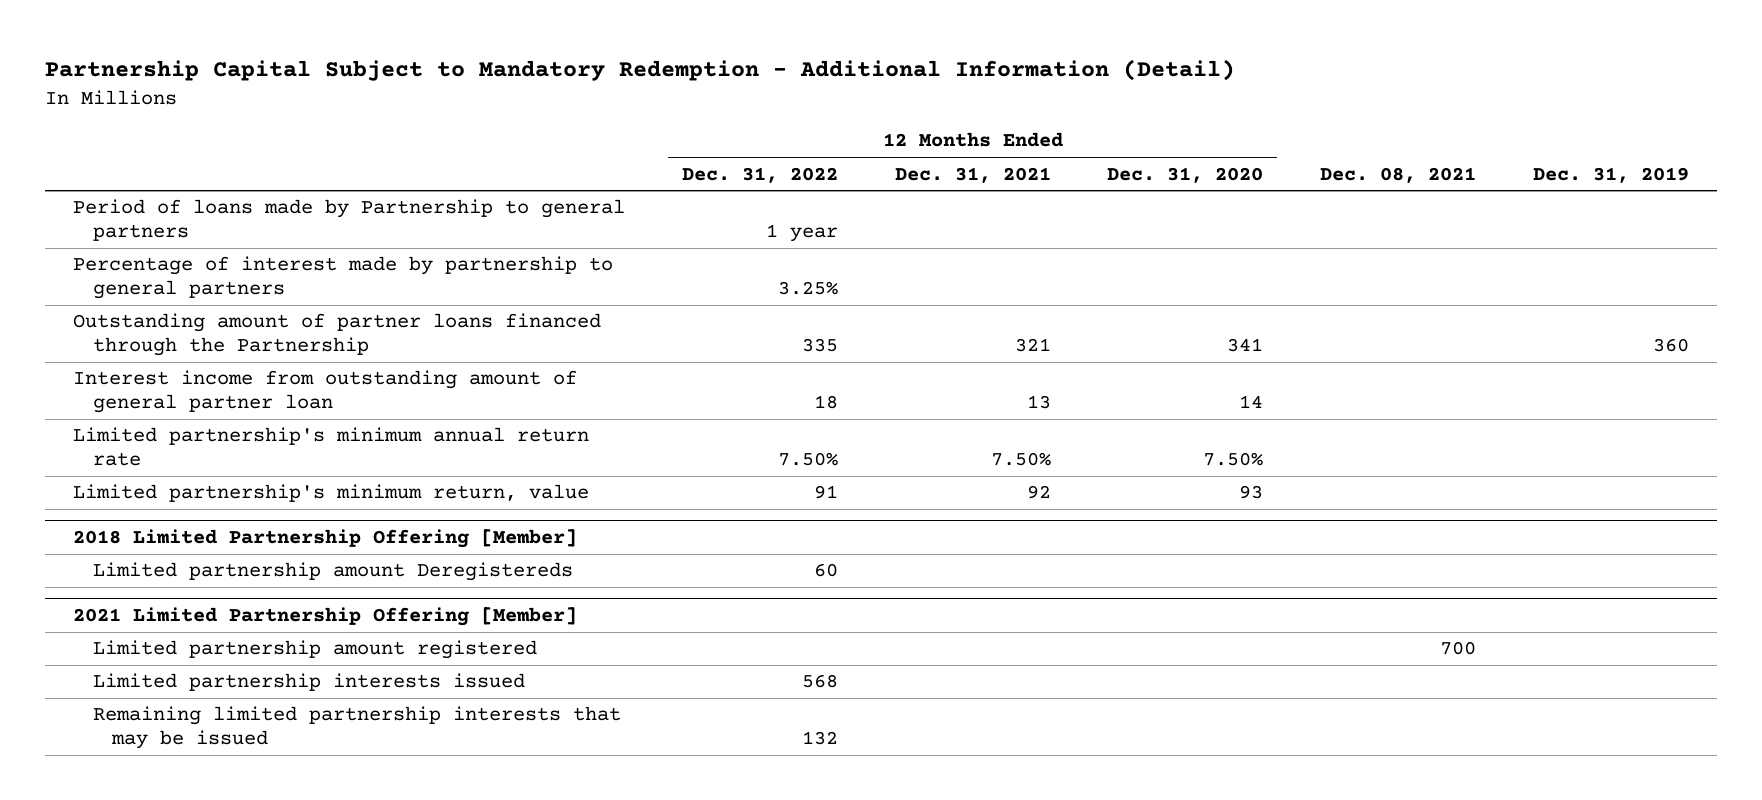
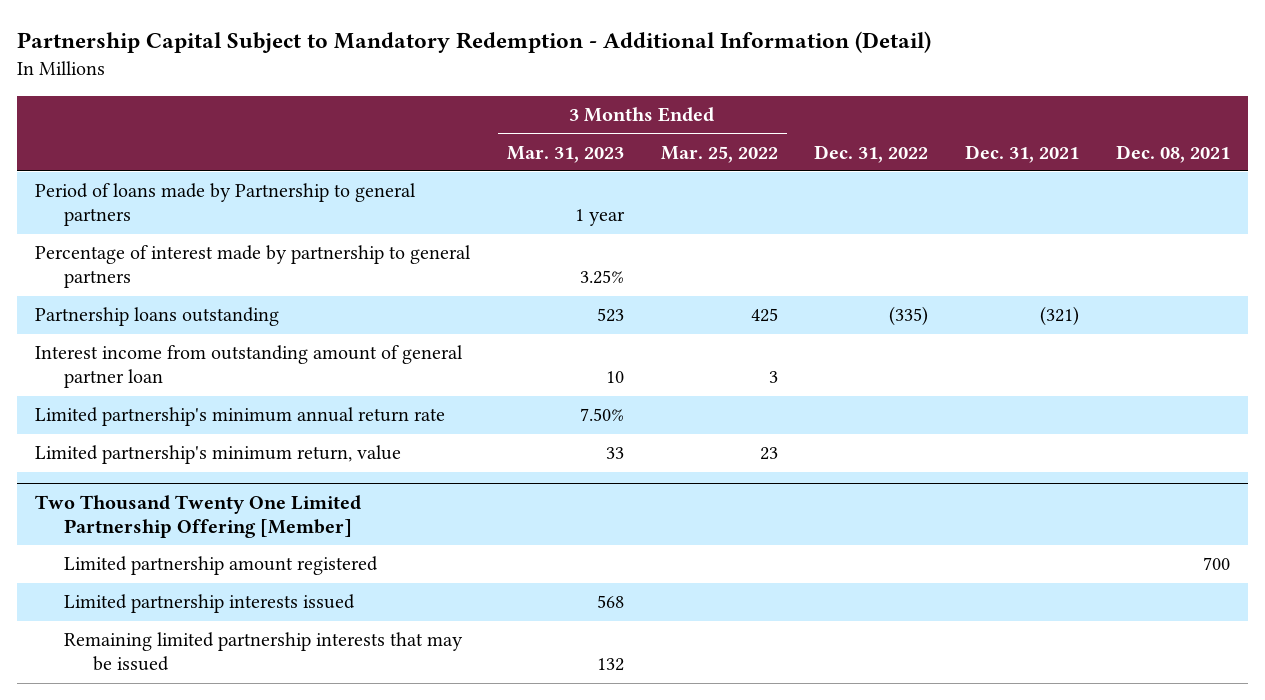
- | 12 Months Ended Dec. 31, 2022 | 12 Months Ended Dec. 31, 2021 | 12 Months Ended Dec. 31, 2020 | Dec. 08, 2021 | Dec. 31, 2019
+ | 3 Months Ended Mar. 31, 2023 | 3 Months Ended Mar. 25, 2022 | Dec. 31, 2022 | Dec. 31, 2021 | Dec. 08, 2021
- Outstanding amount of partner loans financed through the Partnership | 335 | 321 | 341 | | 360
+ Partnership loans outstanding | 523 | 425 | (335) | (321) |
- 2018 Limited Partnership Offering [Member]
- Limited partnership amount Deregistereds | 60 | | | |
- 2021 Limited Partnership Offering [Member]
+ Two Thousand Twenty One Limited Partnership Offering [Member]

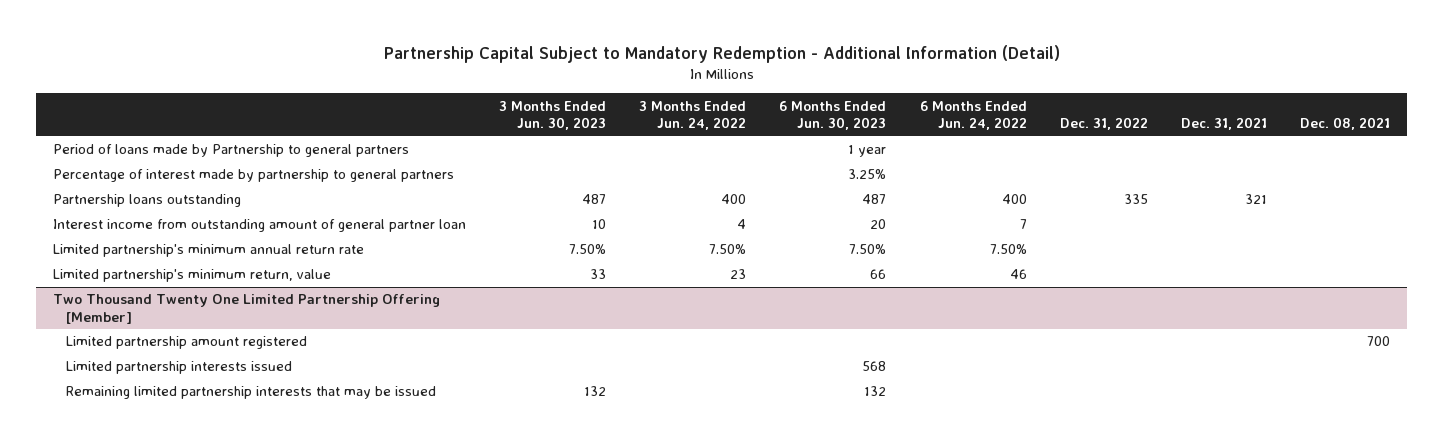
- | 3 Months Ended Mar. 31, 2023 | 3 Months Ended Mar. 25, 2022 | Dec. 31, 2022 | Dec. 31, 2021 | Dec. 08, 2021
+ | 3 Months Ended Jun. 30, 2023 | 3 Months Ended Jun. 24, 2022 | 6 Months Ended Jun. 30, 2023 | 6 Months Ended Jun. 24, 2022 | Dec. 31, 2022 | Dec. 31, 2021 | Dec. 08, 2021
- Partnership loans outstanding | 523 | 425 | (335) | (321) |
+ Partnership loans outstanding | 487 | 400 | 487 | 400 | 335 | 321 |

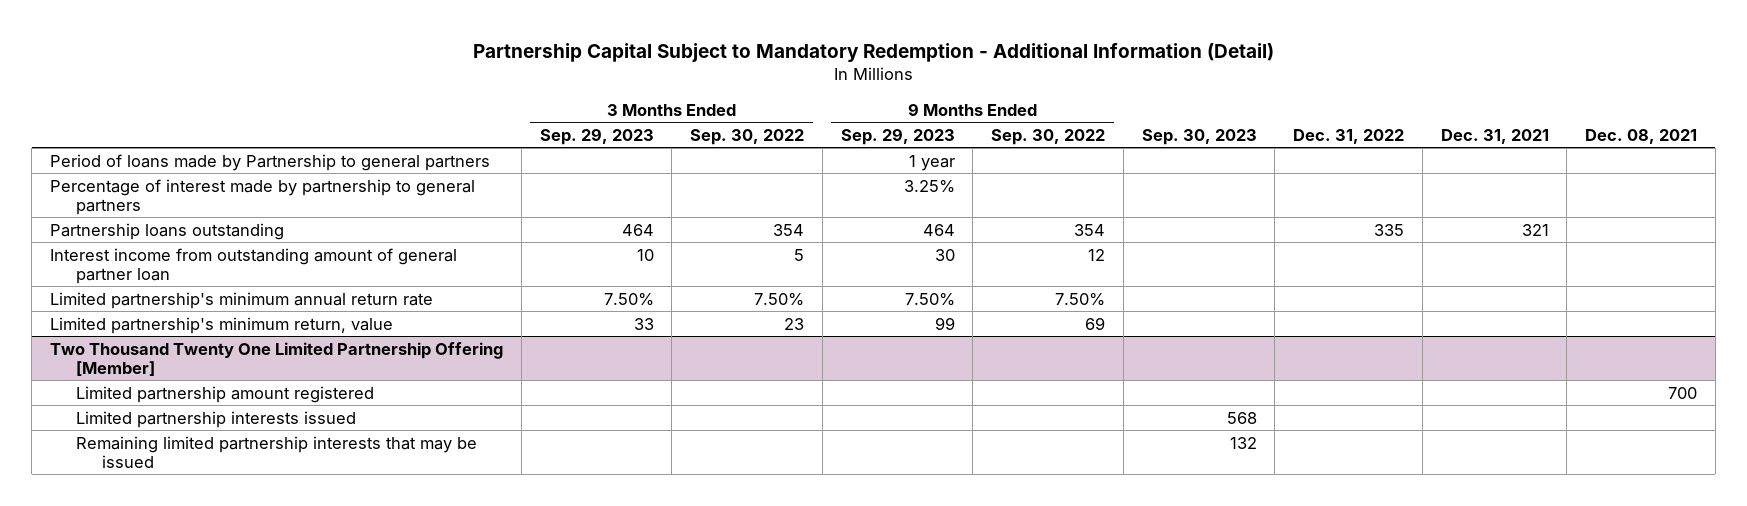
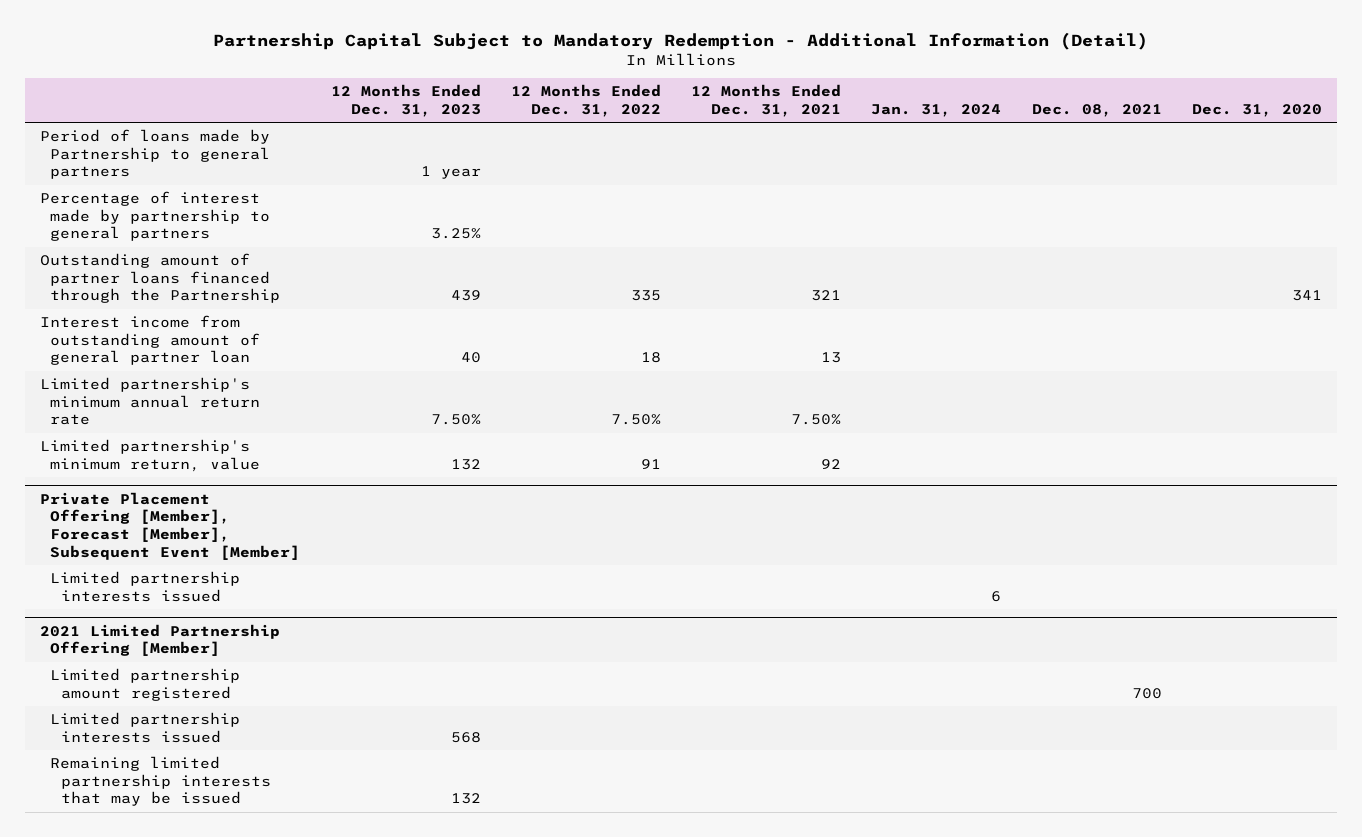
- | 3 Months Ended Sep. 29, 2023 | 3 Months Ended Sep. 30, 2022 | 9 Months Ended Sep. 29, 2023 | 9 Months Ended Sep. 30, 2022 | Sep. 30, 2023 | Dec. 31, 2022 | Dec. 31, 2021 | Dec. 08, 2021
+ | 12 Months Ended Dec. 31, 2023 | 12 Months Ended Dec. 31, 2022 | 12 Months Ended Dec. 31, 2021 | Jan. 31, 2024 | Dec. 08, 2021 | Dec. 31, 2020
- Partnership loans outstanding | 464 | 354 | 464 | 354 | | 335 | 321 |
+ Outstanding amount of partner loans financed through the Partnership | 439 | 335 | 321 | | | 341
- Two Thousand Twenty One Limited Partnership Offering [Member]
+ Private Placement Offering [Member], Forecast [Member], Subsequent Event [Member]
+ Limited partnership interests issued | | | | 6 | |
+ 2021 Limited Partnership Offering [Member]

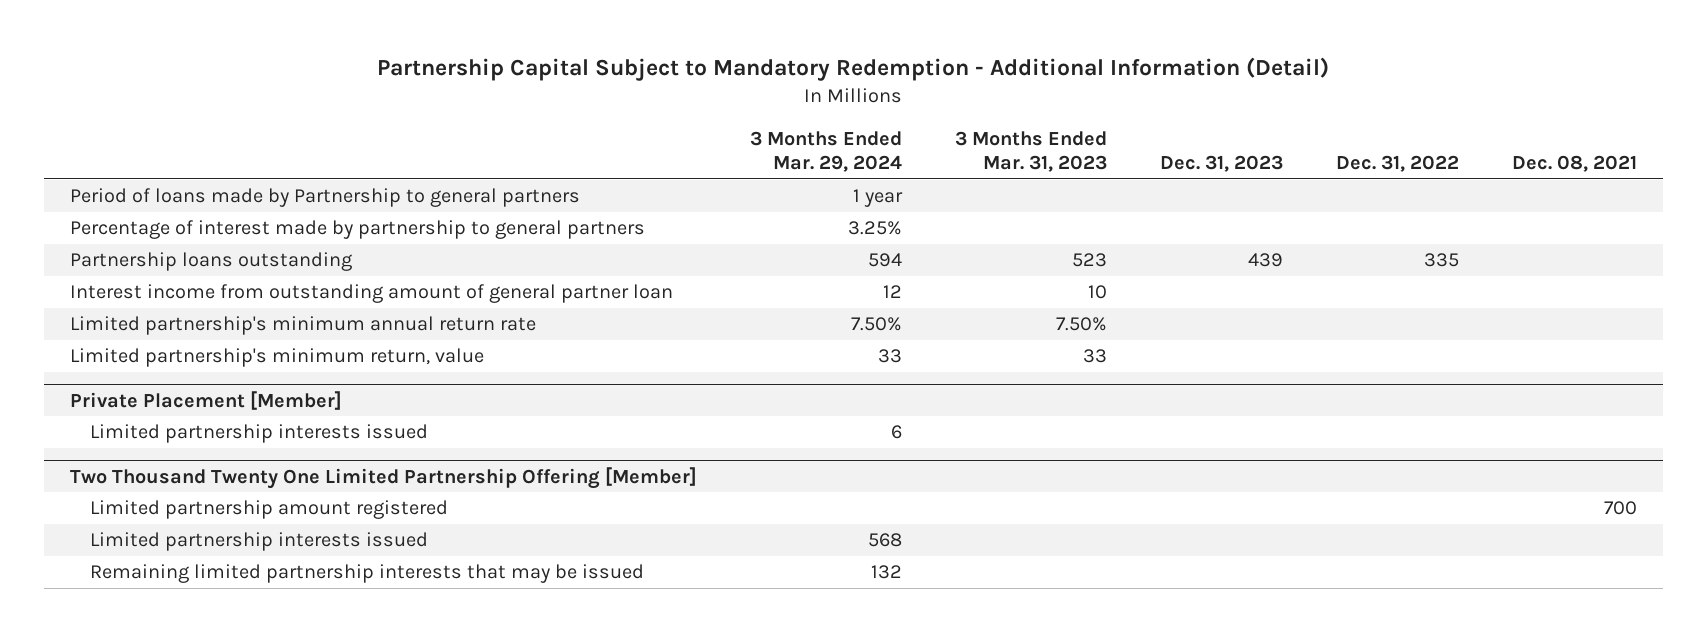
- | 12 Months Ended Dec. 31, 2023 | 12 Months Ended Dec. 31, 2022 | 12 Months Ended Dec. 31, 2021 | Jan. 31, 2024 | Dec. 08, 2021 | Dec. 31, 2020
+ | 3 Months Ended Mar. 29, 2024 | 3 Months Ended Mar. 31, 2023 | Dec. 31, 2023 | Dec. 31, 2022 | Dec. 08, 2021
- Outstanding amount of partner loans financed through the Partnership | 439 | 335 | 321 | | | 341
+ Partnership loans outstanding | 594 | 523 | 439 | 335 |
- Private Placement Offering [Member], Forecast [Member], Subsequent Event [Member]
+ Private Placement [Member]
- 2021 Limited Partnership Offering [Member]
+ Two Thousand Twenty One Limited Partnership Offering [Member]

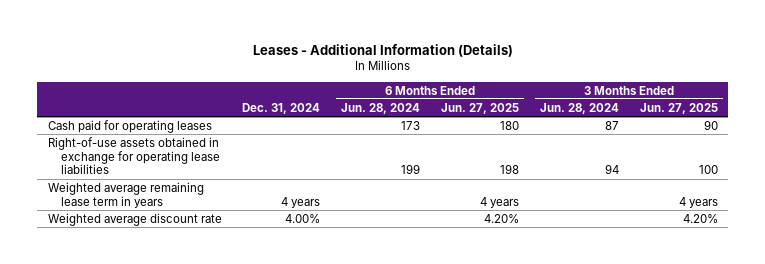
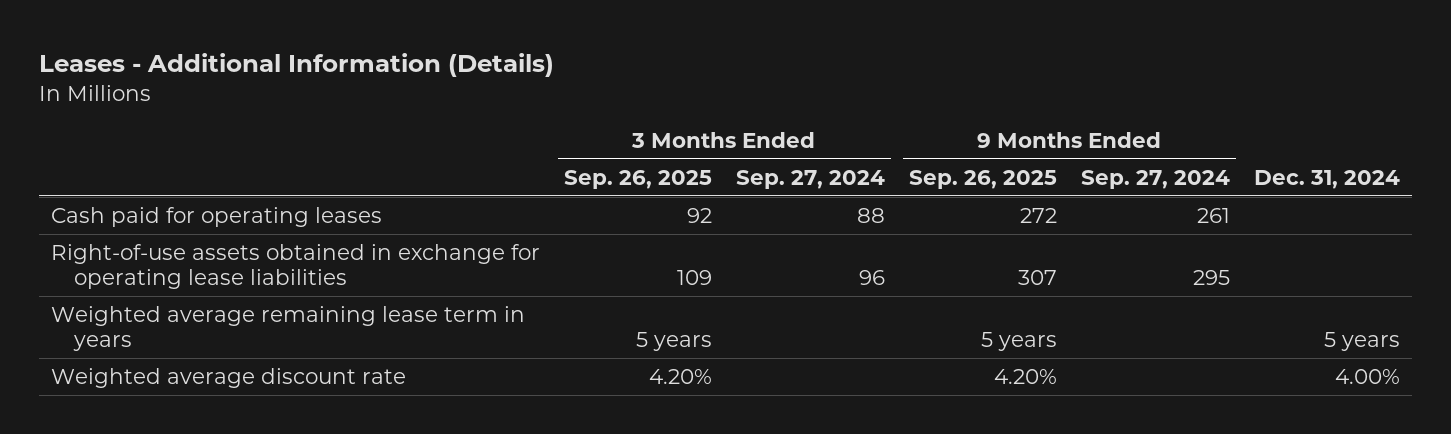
- | Dec. 31, 2024 | 6 Months Ended Jun. 28, 2024 | 6 Months Ended Jun. 27, 2025 | 3 Months Ended Jun. 28, 2024 | 3 Months Ended Jun. 27, 2025
+ | 3 Months Ended Sep. 26, 2025 | 3 Months Ended Sep. 27, 2024 | 9 Months Ended Sep. 26, 2025 | 9 Months Ended Sep. 27, 2024 | Dec. 31, 2024
- Weighted average remaining lease term in years | 4 years | | 4 years | | 4 years
+ Weighted average remaining lease term in years | 5 years | | 5 years | | 5 years

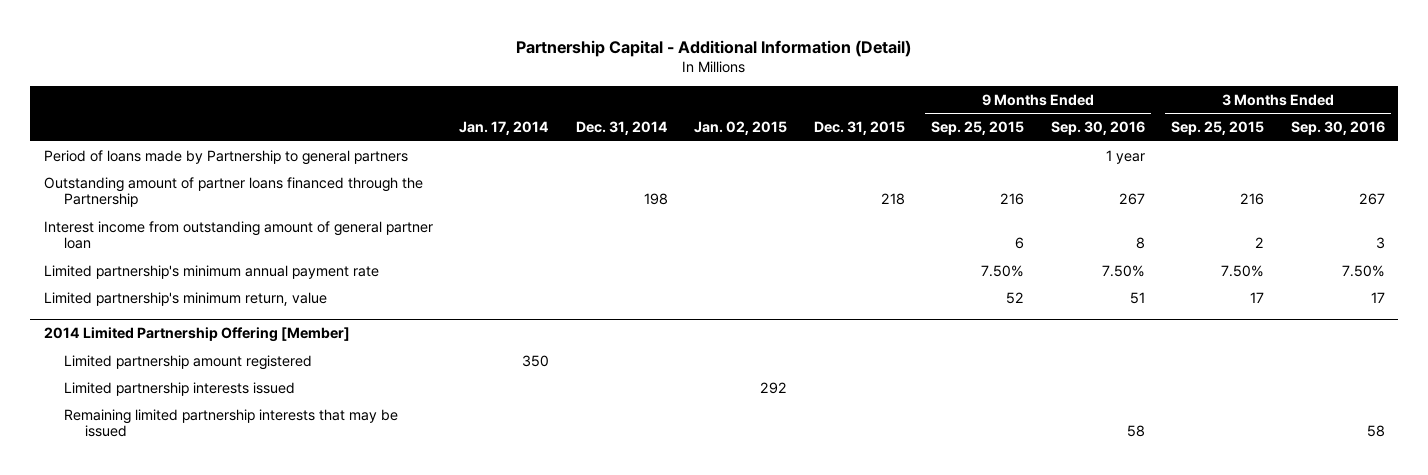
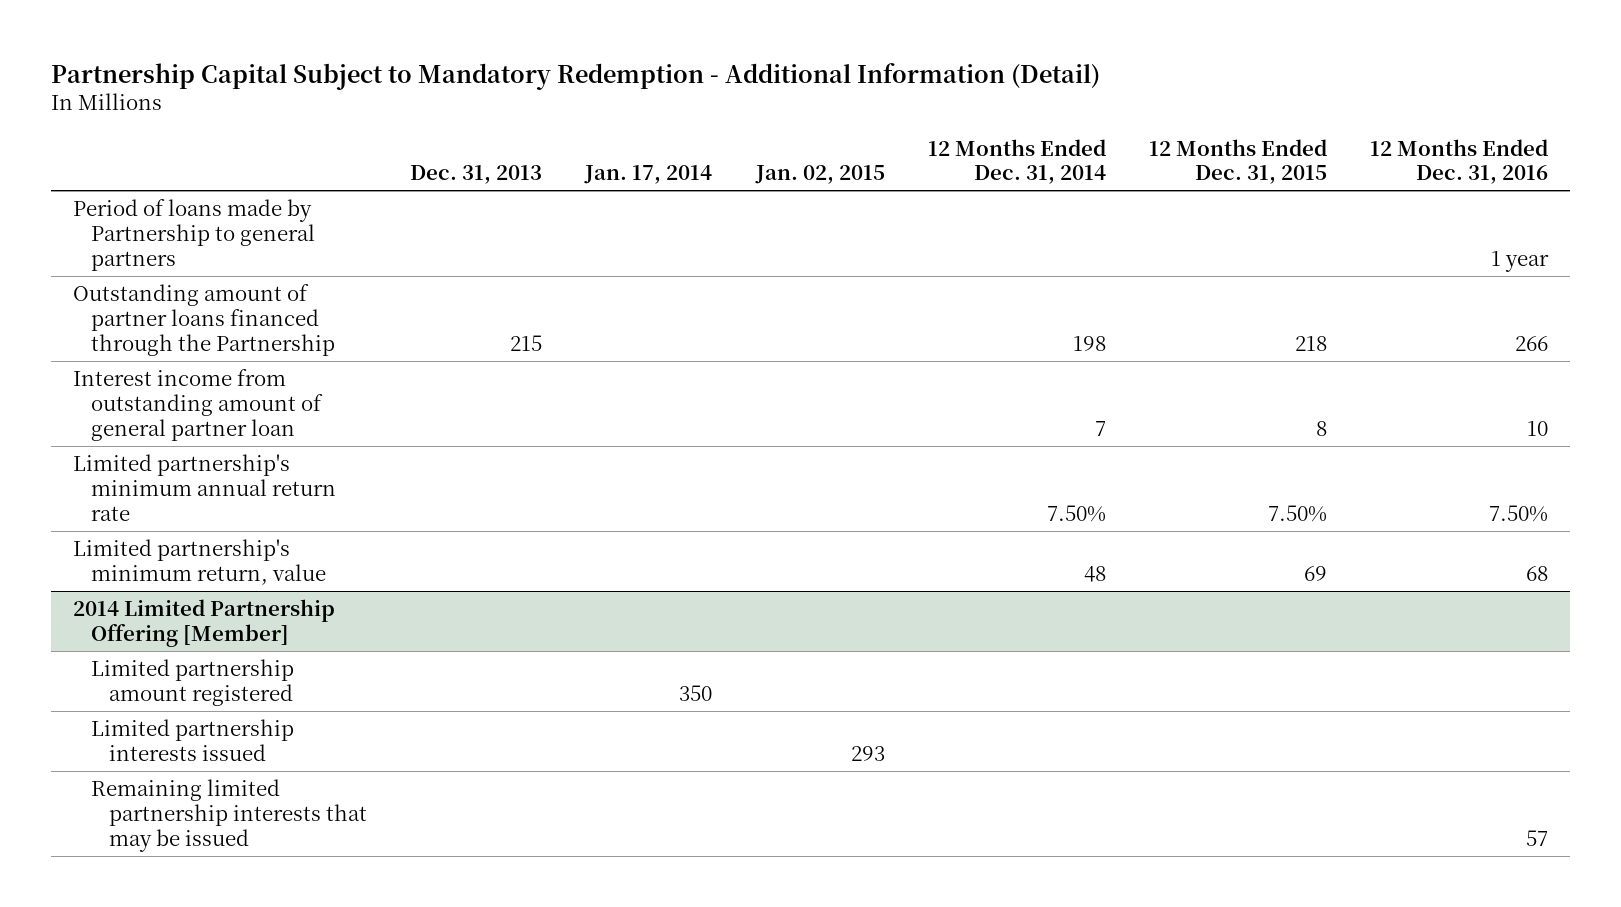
- Partnership Capital - Additional Information (Detail)
+ Partnership Capital Subject to Mandatory Redemption - Additional Information (Detail)
- | Jan. 17, 2014 | Dec. 31, 2014 | Jan. 02, 2015 | Dec. 31, 2015 | 9 Months Ended Sep. 25, 2015 | 9 Months Ended Sep. 30, 2016 | 3 Months Ended Sep. 25, 2015 | 3 Months Ended Sep. 30, 2016
+ | Dec. 31, 2013 | Jan. 17, 2014 | Jan. 02, 2015 | 12 Months Ended Dec. 31, 2014 | 12 Months Ended Dec. 31, 2015 | 12 Months Ended Dec. 31, 2016
- Limited partnership's minimum annual payment rate | | | | | 7.50% | 7.50% | 7.50% | 7.50%
+ Limited partnership's minimum annual return rate | | | | 7.50% | 7.50% | 7.50%
@ 2014 Limited Partnership Offering [Member]
- Limited partnership interests issued | | | 292 | | | | |
+ Limited partnership interests issued | | | 293 | | |

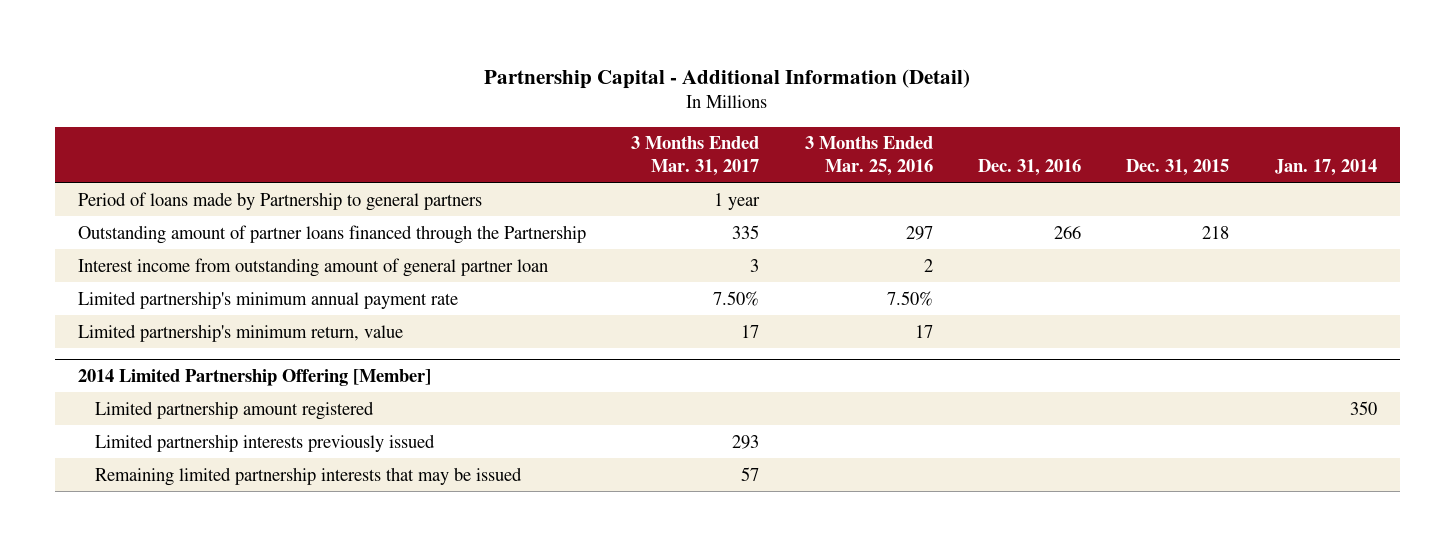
- Partnership Capital Subject to Mandatory Redemption - Additional Information (Detail)
+ Partnership Capital - Additional Information (Detail)
- | Dec. 31, 2013 | Jan. 17, 2014 | Jan. 02, 2015 | 12 Months Ended Dec. 31, 2014 | 12 Months Ended Dec. 31, 2015 | 12 Months Ended Dec. 31, 2016
+ | 3 Months Ended Mar. 31, 2017 | 3 Months Ended Mar. 25, 2016 | Dec. 31, 2016 | Dec. 31, 2015 | Jan. 17, 2014
- Limited partnership's minimum annual return rate | | | | 7.50% | 7.50% | 7.50%
+ Limited partnership's minimum annual payment rate | 7.50% | 7.50% | | |
@ 2014 Limited Partnership Offering [Member]
- Limited partnership interests issued | | | 293 | | |
+ Limited partnership interests previously issued | 293 | | | |

